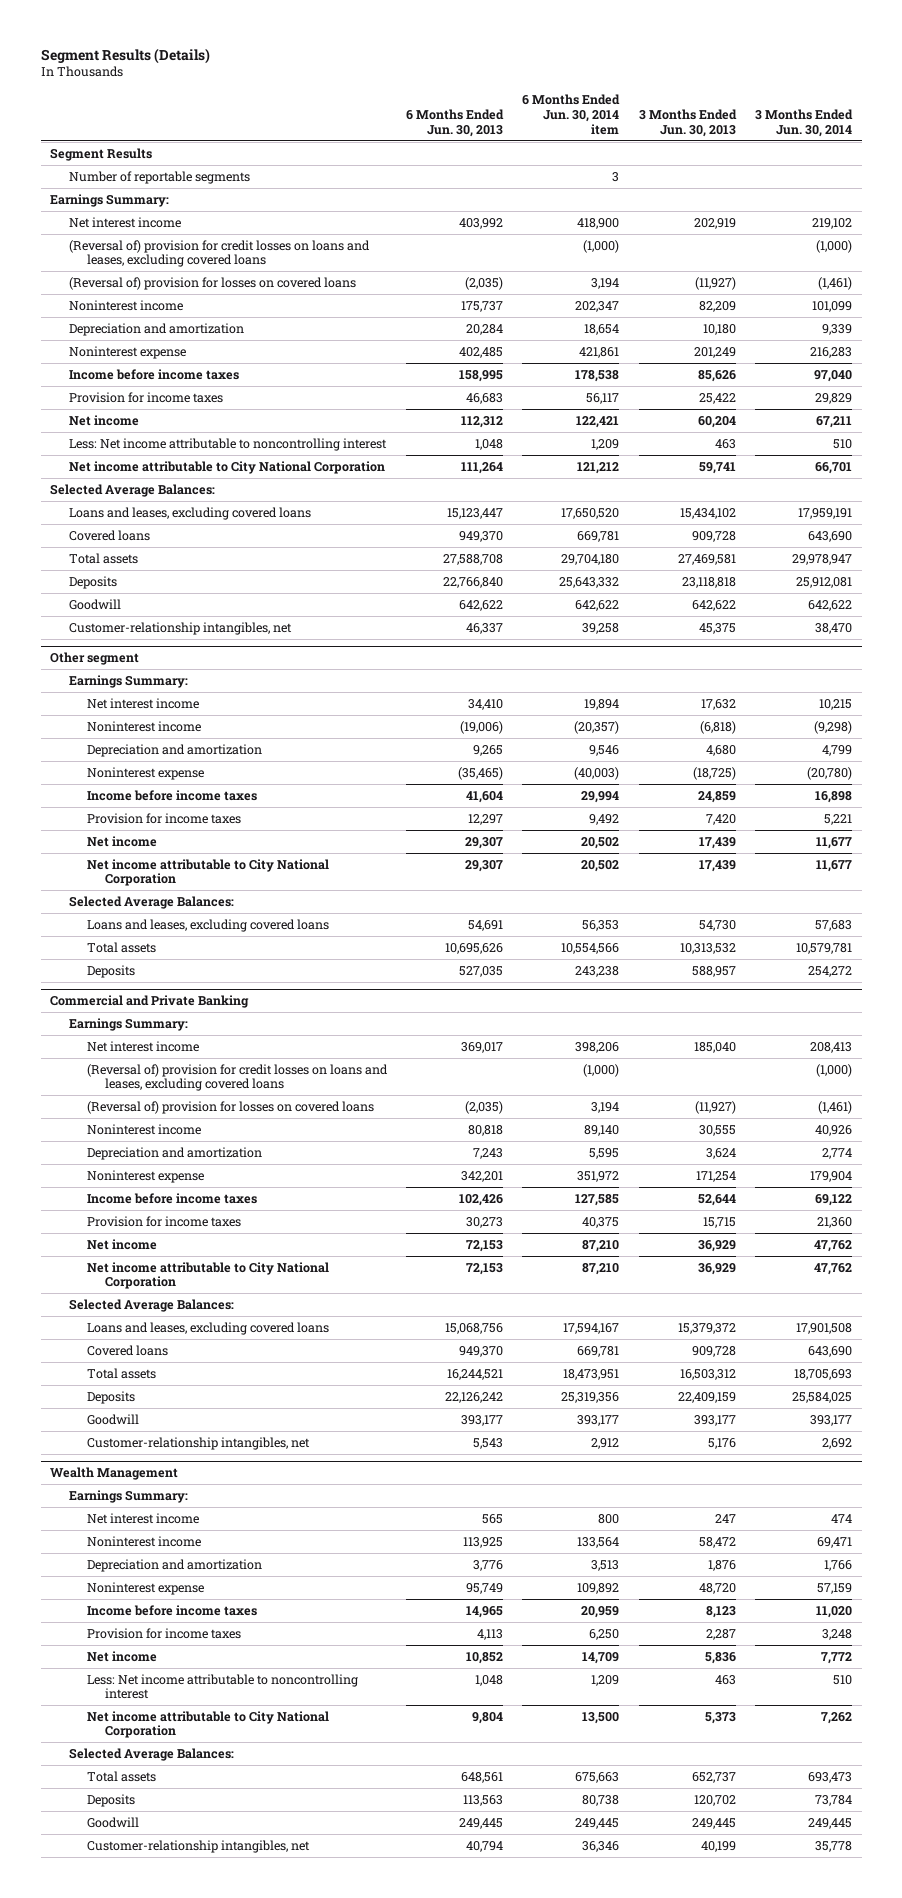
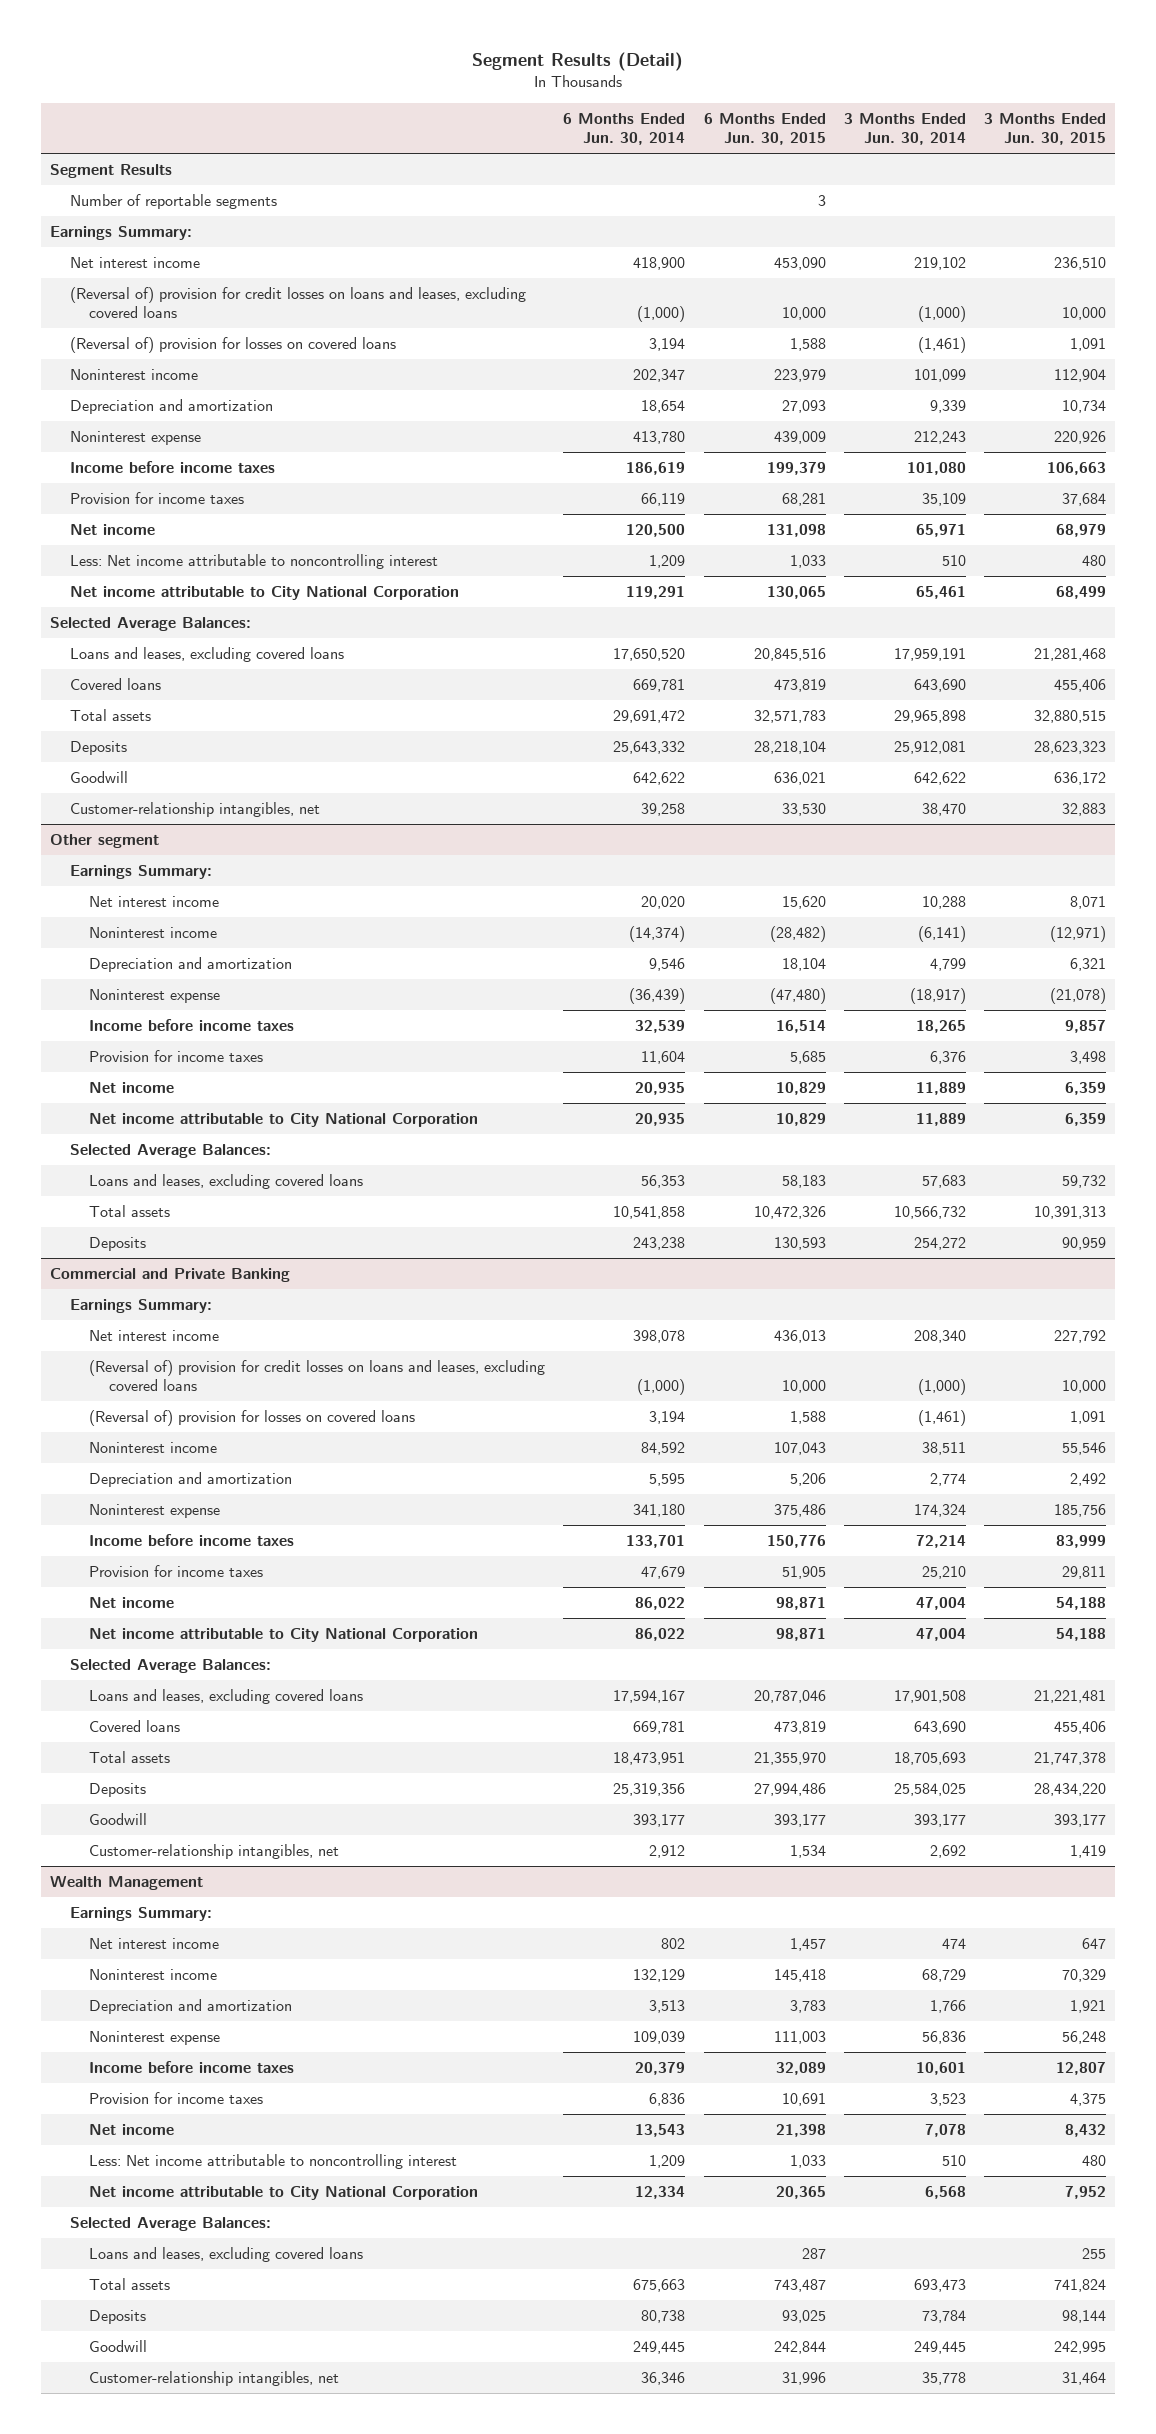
- Segment Results (Details)
+ Segment Results (Detail)
- | 6 Months Ended Jun. 30, 2013 | 6 Months Ended Jun. 30, 2014 item | 3 Months Ended Jun. 30, 2013 | 3 Months Ended Jun. 30, 2014
+ | 6 Months Ended Jun. 30, 2014 | 6 Months Ended Jun. 30, 2015 | 3 Months Ended Jun. 30, 2014 | 3 Months Ended Jun. 30, 2015
- Noninterest expense | 402,485 | 421,861 | 201,249 | 216,283
- Income before income taxes | 158,995 | 178,538 | 85,626 | 97,040
- Provision for income taxes | 46,683 | 56,117 | 25,422 | 29,829
- Net income | 112,312 | 122,421 | 60,204 | 67,211
+ Noninterest expense | 413,780 | 439,009 | 212,243 | 220,926
+ Income before income taxes | 186,619 | 199,379 | 101,080 | 106,663
+ Provision for income taxes | 66,119 | 68,281 | 35,109 | 37,684
+ Net income | 120,500 | 131,098 | 65,971 | 68,979
- Net income attributable to City National Corporation | 111,264 | 121,212 | 59,741 | 66,701
+ Net income attributable to City National Corporation | 119,291 | 130,065 | 65,461 | 68,499
- Total assets | 27,588,708 | 29,704,180 | 27,469,581 | 29,978,947
+ Total assets | 29,691,472 | 32,571,783 | 29,965,898 | 32,880,515
@ Other segment
- Net interest income | 34,410 | 19,894 | 17,632 | 10,215
- Noninterest income | (19,006) | (20,357) | (6,818) | (9,298)
+ Net interest income | 20,020 | 15,620 | 10,288 | 8,071
+ Noninterest income | (14,374) | (28,482) | (6,141) | (12,971)
- Noninterest expense | (35,465) | (40,003) | (18,725) | (20,780)
- Income before income taxes | 41,604 | 29,994 | 24,859 | 16,898
- Provision for income taxes | 12,297 | 9,492 | 7,420 | 5,221
- Net income | 29,307 | 20,502 | 17,439 | 11,677
- Net income attributable to City National Corporation | 29,307 | 20,502 | 17,439 | 11,677
+ Noninterest expense | (36,439) | (47,480) | (18,917) | (21,078)
+ Income before income taxes | 32,539 | 16,514 | 18,265 | 9,857
+ Provision for income taxes | 11,604 | 5,685 | 6,376 | 3,498
+ Net income | 20,935 | 10,829 | 11,889 | 6,359
+ Net income attributable to City National Corporation | 20,935 | 10,829 | 11,889 | 6,359
- Total assets | 10,695,626 | 10,554,566 | 10,313,532 | 10,579,781
+ Total assets | 10,541,858 | 10,472,326 | 10,566,732 | 10,391,313
@ Commercial and Private Banking
- Net interest income | 369,017 | 398,206 | 185,040 | 208,413
+ Net interest income | 398,078 | 436,013 | 208,340 | 227,792
- Noninterest income | 80,818 | 89,140 | 30,555 | 40,926
+ Noninterest income | 84,592 | 107,043 | 38,511 | 55,546
- Noninterest expense | 342,201 | 351,972 | 171,254 | 179,904
- Income before income taxes | 102,426 | 127,585 | 52,644 | 69,122
- Provision for income taxes | 30,273 | 40,375 | 15,715 | 21,360
- Net income | 72,153 | 87,210 | 36,929 | 47,762
- Net income attributable to City National Corporation | 72,153 | 87,210 | 36,929 | 47,762
+ Noninterest expense | 341,180 | 375,486 | 174,324 | 185,756
+ Income before income taxes | 133,701 | 150,776 | 72,214 | 83,999
+ Provision for income taxes | 47,679 | 51,905 | 25,210 | 29,811
+ Net income | 86,022 | 98,871 | 47,004 | 54,188
+ Net income attributable to City National Corporation | 86,022 | 98,871 | 47,004 | 54,188
@ Wealth Management
- Noninterest income | 113,925 | 133,564 | 58,472 | 69,471
+ Noninterest income | 132,129 | 145,418 | 68,729 | 70,329
- Noninterest expense | 95,749 | 109,892 | 48,720 | 57,159
- Income before income taxes | 14,965 | 20,959 | 8,123 | 11,020
- Provision for income taxes | 4,113 | 6,250 | 2,287 | 3,248
- Net income | 10,852 | 14,709 | 5,836 | 7,772
+ Noninterest expense | 109,039 | 111,003 | 56,836 | 56,248
+ Income before income taxes | 20,379 | 32,089 | 10,601 | 12,807
+ Provision for income taxes | 6,836 | 10,691 | 3,523 | 4,375
+ Net income | 13,543 | 21,398 | 7,078 | 8,432
- Net income attributable to City National Corporation | 9,804 | 13,500 | 5,373 | 7,262
+ Net income attributable to City National Corporation | 12,334 | 20,365 | 6,568 | 7,952
+ Loans and leases, excluding covered loans | | 287 | | 255

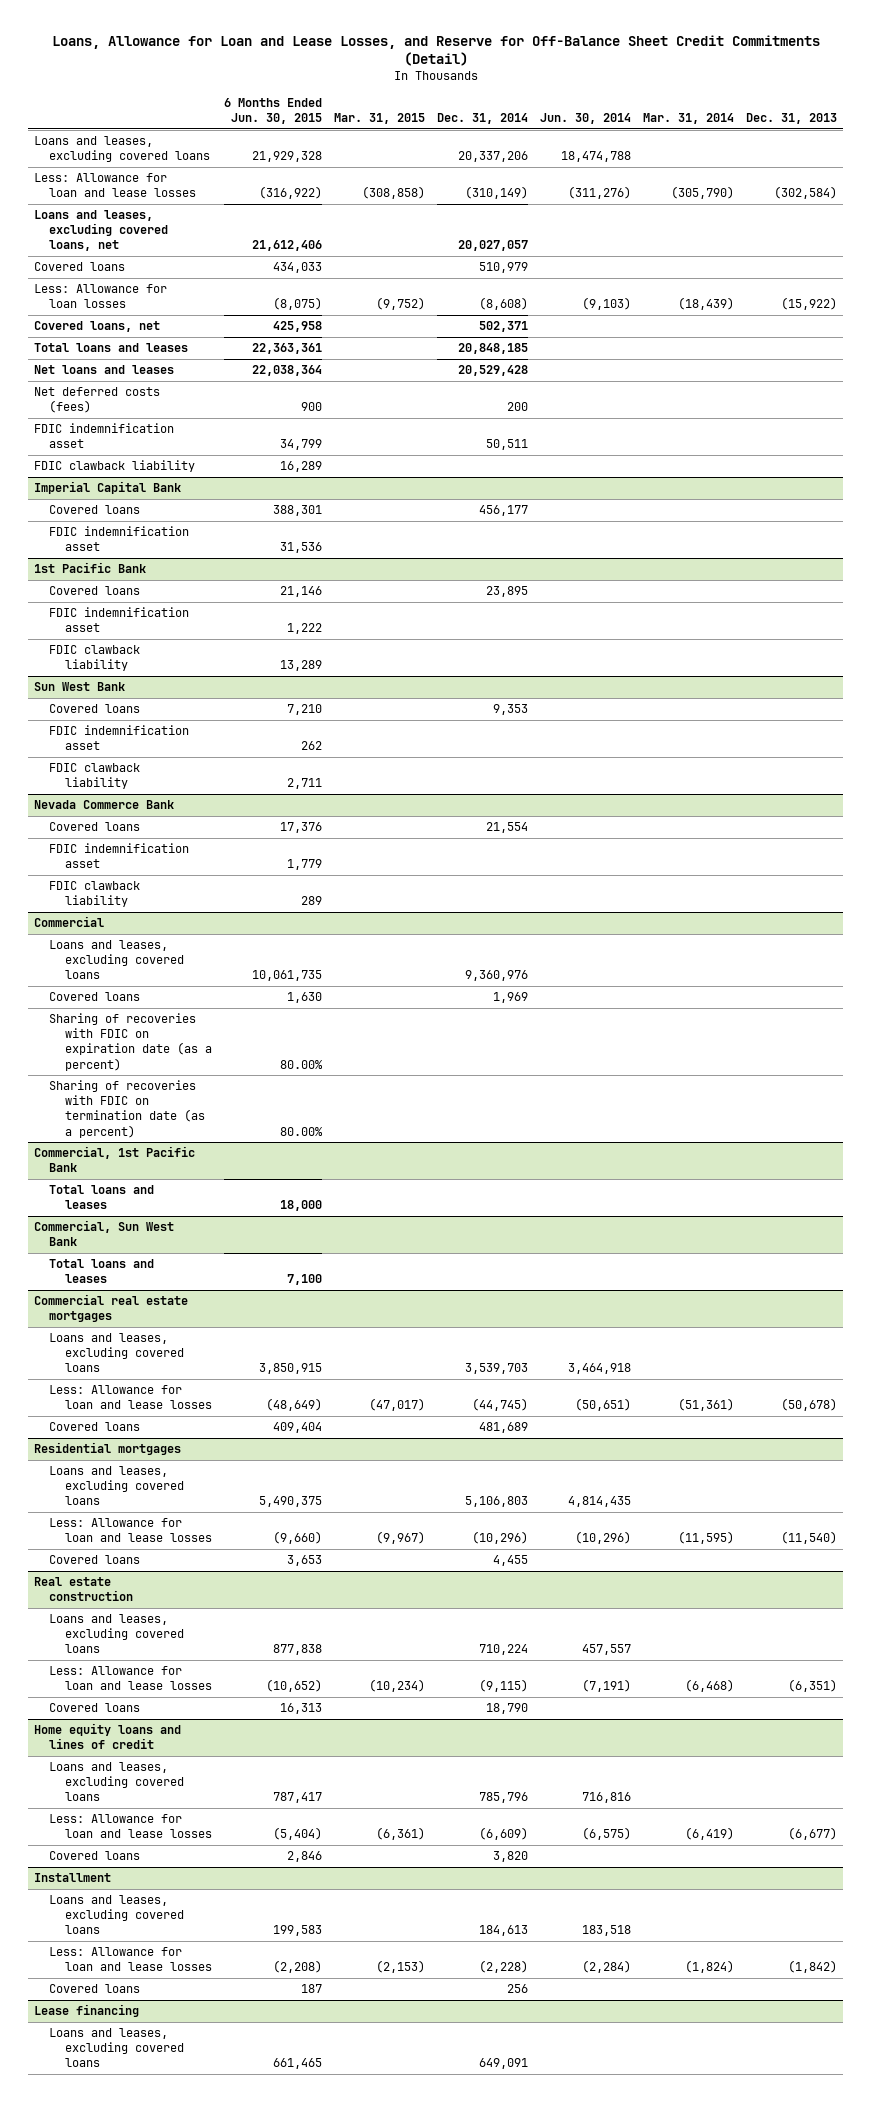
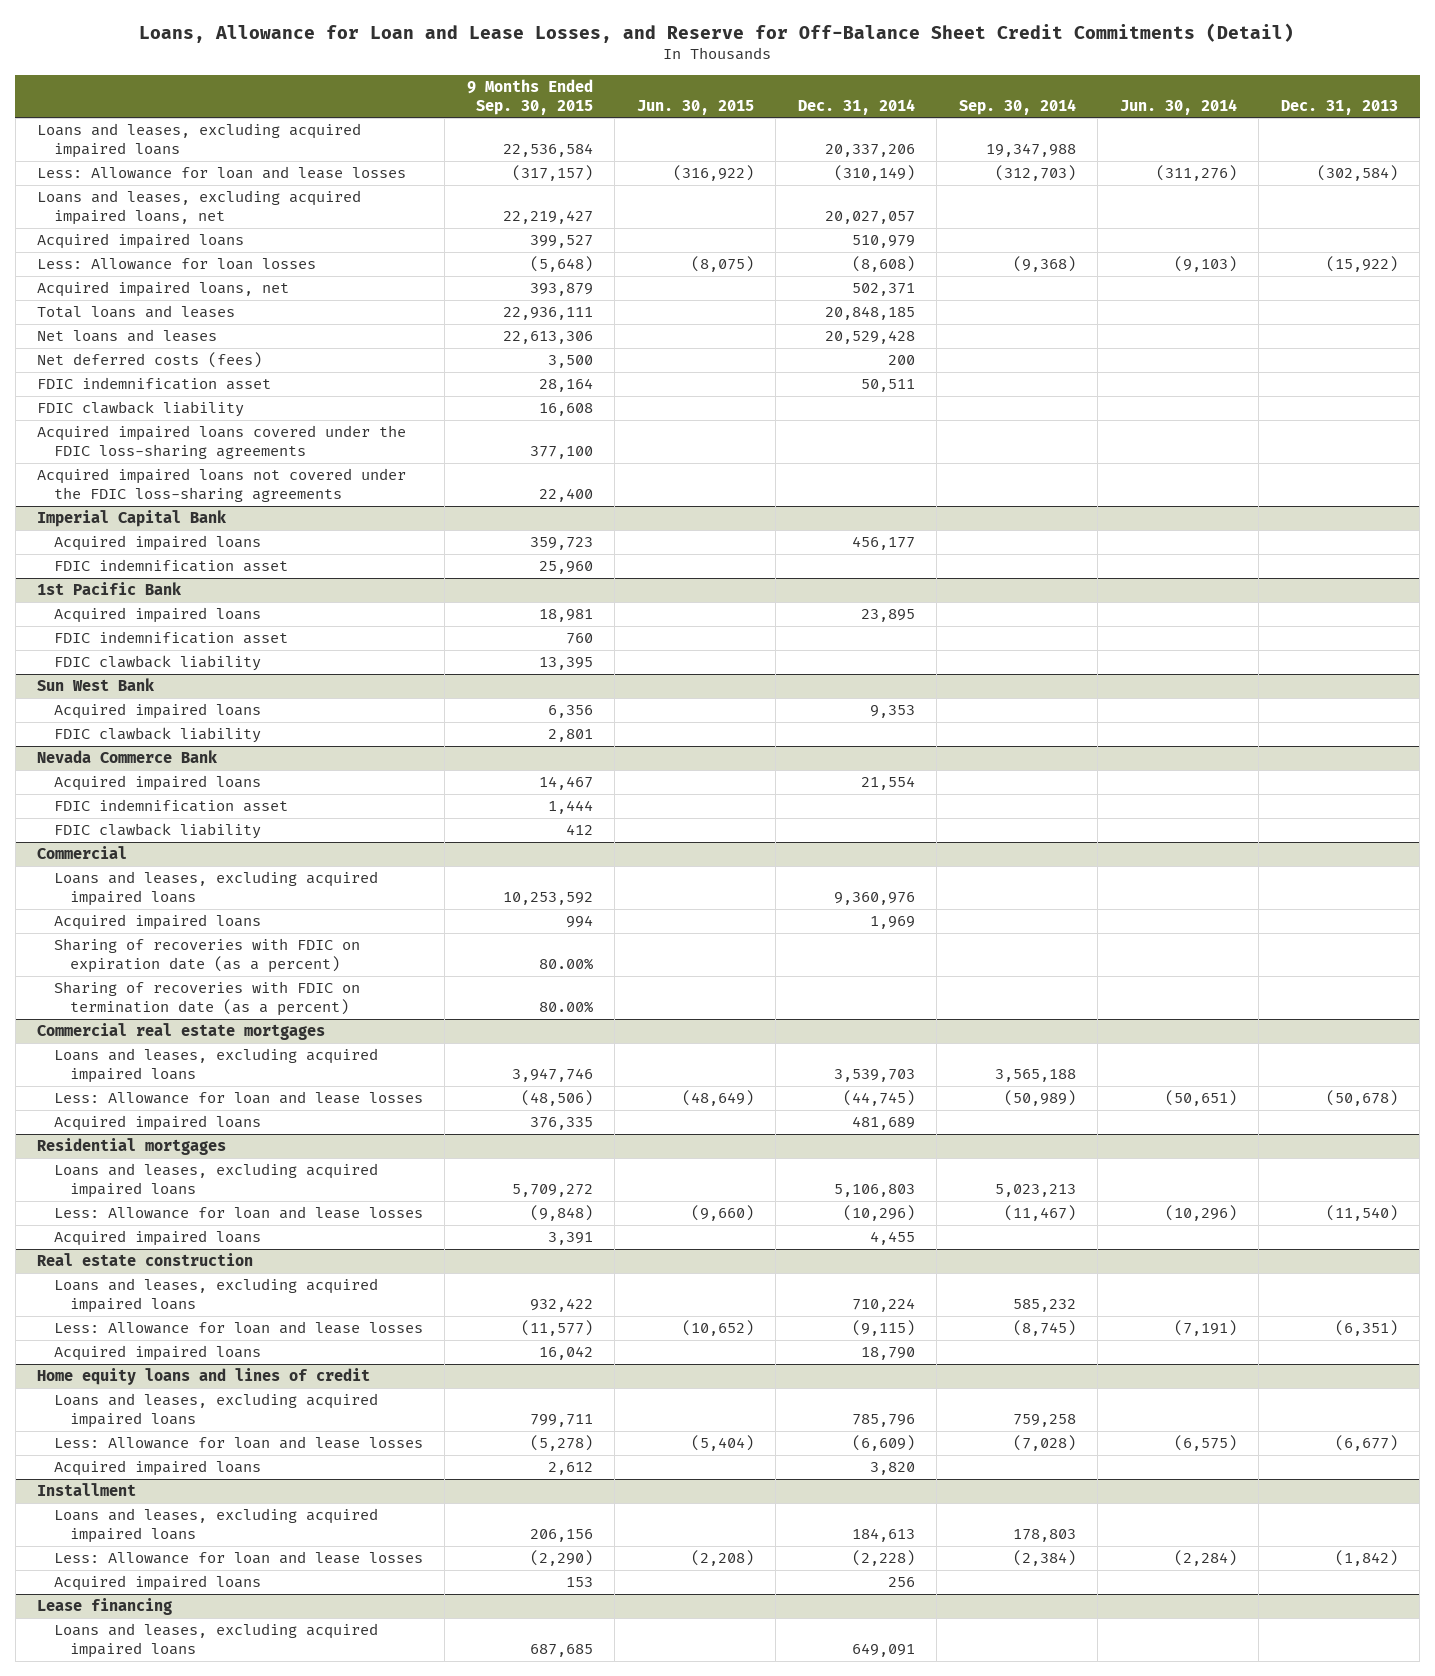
- | 6 Months Ended Jun. 30, 2015 | Mar. 31, 2015 | Dec. 31, 2014 | Jun. 30, 2014 | Mar. 31, 2014 | Dec. 31, 2013
+ | 9 Months Ended Sep. 30, 2015 | Jun. 30, 2015 | Dec. 31, 2014 | Sep. 30, 2014 | Jun. 30, 2014 | Dec. 31, 2013
- Loans and leases, excluding covered loans | 21,929,328 | | 20,337,206 | 18,474,788 | |
+ Loans and leases, excluding acquired impaired loans | 22,536,584 | | 20,337,206 | 19,347,988 | |
- Loans and leases, excluding covered loans, net | 21,612,406 | | 20,027,057 | | |
- Covered loans | 434,033 | | 510,979 | | |
+ Loans and leases, excluding acquired impaired loans, net | 22,219,427 | | 20,027,057 | | |
+ Acquired impaired loans | 399,527 | | 510,979 | | |
- Covered loans, net | 425,958 | | 502,371 | | |
+ Acquired impaired loans, net | 393,879 | | 502,371 | | |
+ Acquired impaired loans covered under the FDIC loss-sharing agreements | 377,100 | | | | |
+ Acquired impaired loans not covered under the FDIC loss-sharing agreements | 22,400 | | | | |
@ Imperial Capital Bank
- Covered loans | 388,301 | | 456,177 | | |
+ Acquired impaired loans | 359,723 | | 456,177 | | |
@ 1st Pacific Bank
- Covered loans | 21,146 | | 23,895 | | |
+ Acquired impaired loans | 18,981 | | 23,895 | | |
@ Sun West Bank
- Covered loans | 7,210 | | 9,353 | | |
- FDIC indemnification asset | 262 | | | | |
+ Acquired impaired loans | 6,356 | | 9,353 | | |
@ Nevada Commerce Bank
- Covered loans | 17,376 | | 21,554 | | |
+ Acquired impaired loans | 14,467 | | 21,554 | | |
@ Commercial
- Loans and leases, excluding covered loans | 10,061,735 | | 9,360,976 | | |
- Covered loans | 1,630 | | 1,969 | | |
+ Loans and leases, excluding acquired impaired loans | 10,253,592 | | 9,360,976 | | |
+ Acquired impaired loans | 994 | | 1,969 | | |
- Commercial, 1st Pacific Bank
- Total loans and leases | 18,000 | | | | |
- Commercial, Sun West Bank
- Total loans and leases | 7,100 | | | | |
@ Commercial real estate mortgages
- Loans and leases, excluding covered loans | 3,850,915 | | 3,539,703 | 3,464,918 | |
+ Loans and leases, excluding acquired impaired loans | 3,947,746 | | 3,539,703 | 3,565,188 | |
- Covered loans | 409,404 | | 481,689 | | |
+ Acquired impaired loans | 376,335 | | 481,689 | | |
@ Residential mortgages
- Loans and leases, excluding covered loans | 5,490,375 | | 5,106,803 | 4,814,435 | |
+ Loans and leases, excluding acquired impaired loans | 5,709,272 | | 5,106,803 | 5,023,213 | |
- Covered loans | 3,653 | | 4,455 | | |
+ Acquired impaired loans | 3,391 | | 4,455 | | |
@ Real estate construction
- Loans and leases, excluding covered loans | 877,838 | | 710,224 | 457,557 | |
+ Loans and leases, excluding acquired impaired loans | 932,422 | | 710,224 | 585,232 | |
- Covered loans | 16,313 | | 18,790 | | |
+ Acquired impaired loans | 16,042 | | 18,790 | | |
@ Home equity loans and lines of credit
- Loans and leases, excluding covered loans | 787,417 | | 785,796 | 716,816 | |
+ Loans and leases, excluding acquired impaired loans | 799,711 | | 785,796 | 759,258 | |
- Covered loans | 2,846 | | 3,820 | | |
+ Acquired impaired loans | 2,612 | | 3,820 | | |
@ Installment
- Loans and leases, excluding covered loans | 199,583 | | 184,613 | 183,518 | |
+ Loans and leases, excluding acquired impaired loans | 206,156 | | 184,613 | 178,803 | |
- Covered loans | 187 | | 256 | | |
+ Acquired impaired loans | 153 | | 256 | | |
@ Lease financing
- Loans and leases, excluding covered loans | 661,465 | | 649,091 | | |
+ Loans and leases, excluding acquired impaired loans | 687,685 | | 649,091 | | |

